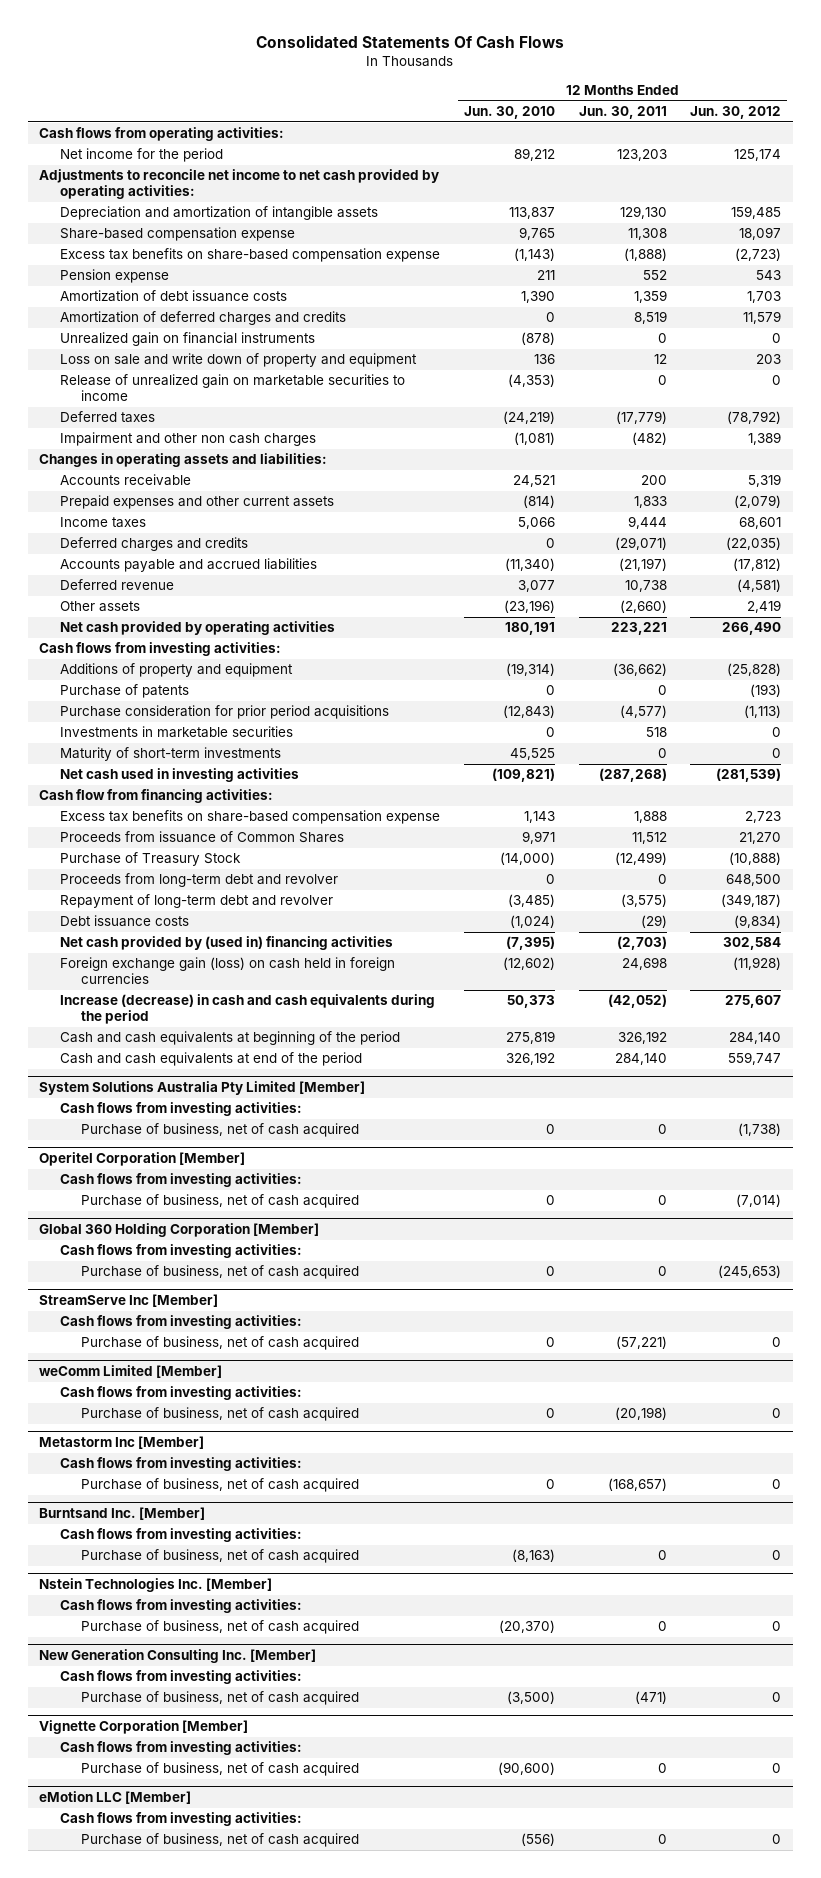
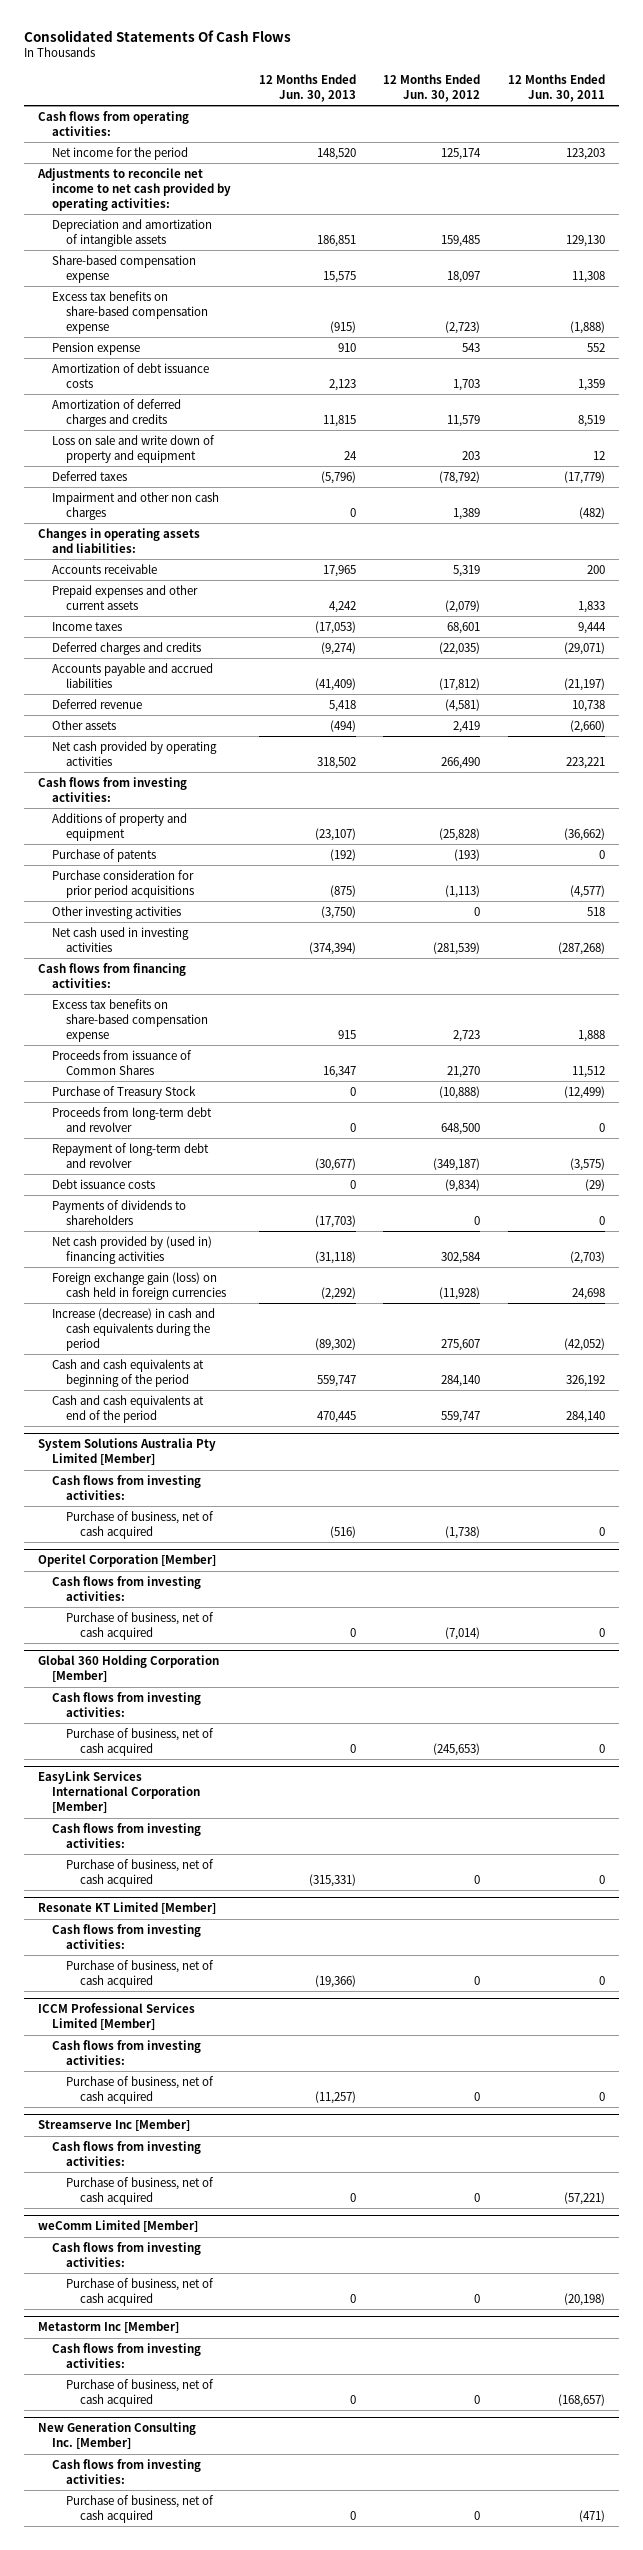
- | 12 Months Ended Jun. 30, 2010 | 12 Months Ended Jun. 30, 2011 | 12 Months Ended Jun. 30, 2012
+ | 12 Months Ended Jun. 30, 2013 | 12 Months Ended Jun. 30, 2012 | 12 Months Ended Jun. 30, 2011
- Unrealized gain on financial instruments | (878) | 0 | 0
- Release of unrealized gain on marketable securities to income | (4,353) | 0 | 0
- Investments in marketable securities | 0 | 518 | 0
- Maturity of short-term investments | 45,525 | 0 | 0
+ Other investing activities | (3,750) | 0 | 518
- Cash flow from financing activities:
+ Cash flows from financing activities:
+ Payments of dividends to shareholders | (17,703) | 0 | 0
- StreamServe Inc [Member]
+ EasyLink Services International Corporation [Member]
+ Purchase of business, net of cash acquired | (315,331) | 0 | 0
+ Resonate KT Limited [Member]
+ Cash flows from investing activities:
+ Purchase of business, net of cash acquired | (19,366) | 0 | 0
+ ICCM Professional Services Limited [Member]
+ Cash flows from investing activities:
+ Purchase of business, net of cash acquired | (11,257) | 0 | 0
+ Streamserve Inc [Member]
+ Cash flows from investing activities:
- Burntsand Inc. [Member]
- Cash flows from investing activities:
- Purchase of business, net of cash acquired | (8,163) | 0 | 0
- Nstein Technologies Inc. [Member]
- Cash flows from investing activities:
- Purchase of business, net of cash acquired | (20,370) | 0 | 0
- Vignette Corporation [Member]
- Cash flows from investing activities:
- Purchase of business, net of cash acquired | (90,600) | 0 | 0
- eMotion LLC [Member]
- Cash flows from investing activities:
- Purchase of business, net of cash acquired | (556) | 0 | 0

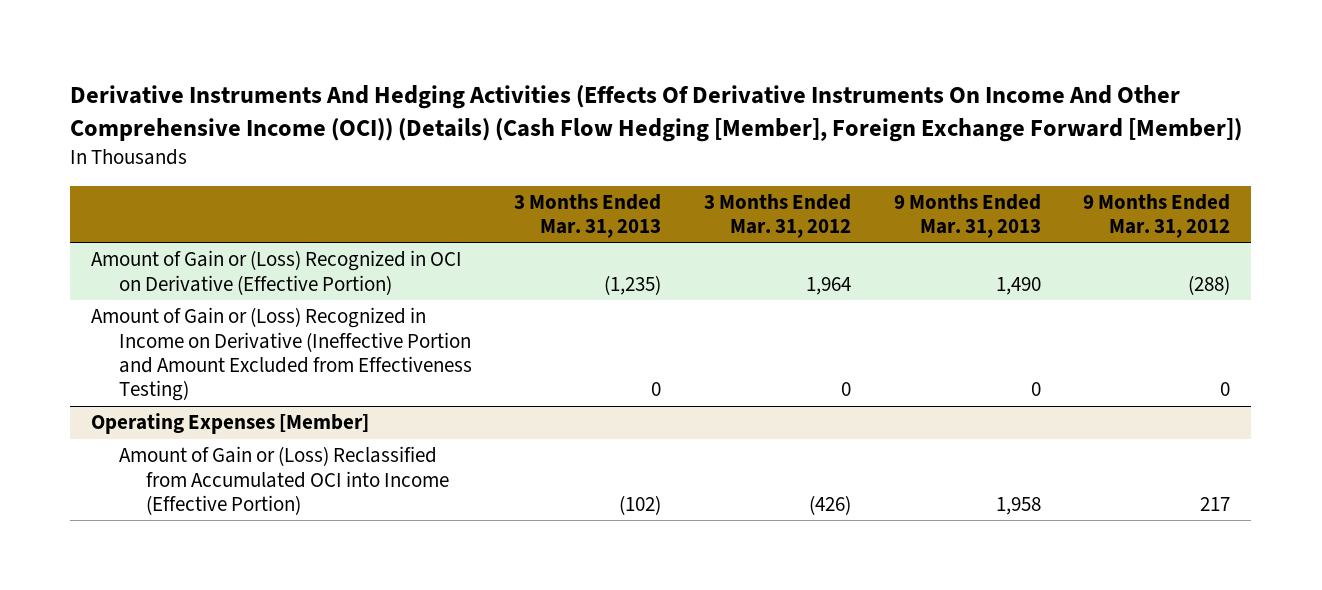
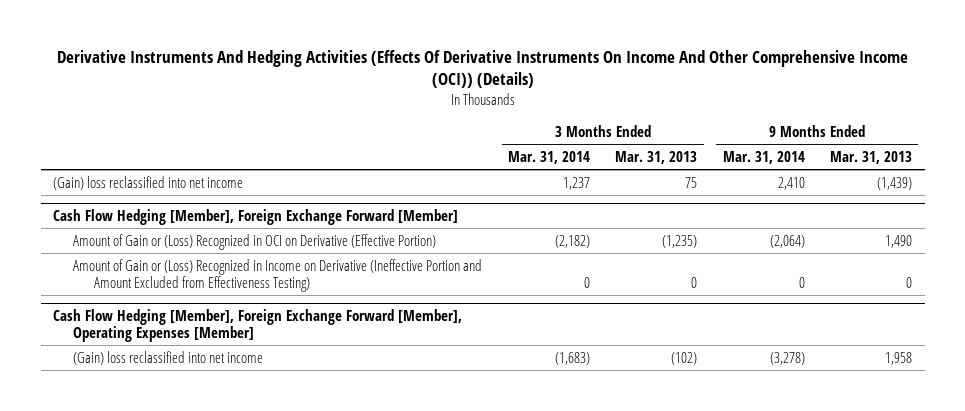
- Derivative Instruments And Hedging Activities (Effects Of Derivative Instruments On Income And Other Comprehensive Income (OCI)) (Details) (Cash Flow Hedging [Member], Foreign Exchange Forward [Member])
+ Derivative Instruments And Hedging Activities (Effects Of Derivative Instruments On Income And Other Comprehensive Income (OCI)) (Details)
- | 3 Months Ended Mar. 31, 2013 | 3 Months Ended Mar. 31, 2012 | 9 Months Ended Mar. 31, 2013 | 9 Months Ended Mar. 31, 2012
+ | 3 Months Ended Mar. 31, 2014 | 3 Months Ended Mar. 31, 2013 | 9 Months Ended Mar. 31, 2014 | 9 Months Ended Mar. 31, 2013
+ (Gain) loss reclassified into net income | 1,237 | 75 | 2,410 | (1,439)
+ Cash Flow Hedging [Member], Foreign Exchange Forward [Member]
- Operating Expenses [Member]
- Amount of Gain or (Loss) Reclassified from Accumulated OCI into Income (Effective Portion) | (102) | (426) | 1,958 | 217
+ Cash Flow Hedging [Member], Foreign Exchange Forward [Member], Operating Expenses [Member]
+ (Gain) loss reclassified into net income | (1,683) | (102) | (3,278) | 1,958

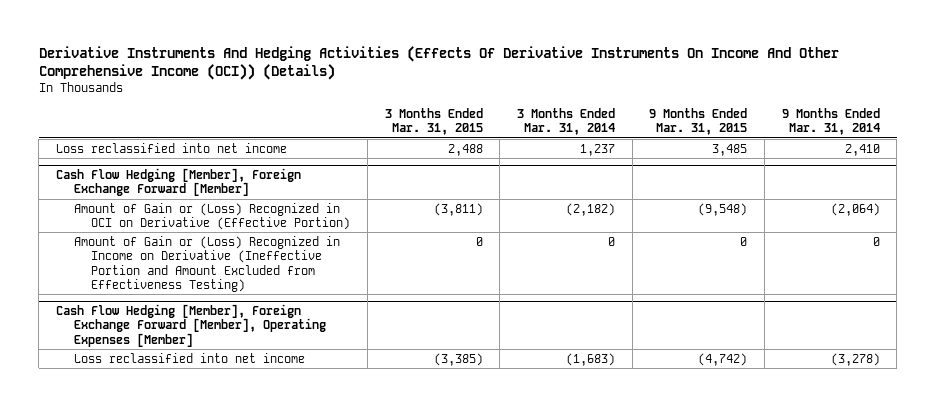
- | 3 Months Ended Mar. 31, 2014 | 3 Months Ended Mar. 31, 2013 | 9 Months Ended Mar. 31, 2014 | 9 Months Ended Mar. 31, 2013
+ | 3 Months Ended Mar. 31, 2015 | 3 Months Ended Mar. 31, 2014 | 9 Months Ended Mar. 31, 2015 | 9 Months Ended Mar. 31, 2014
- (Gain) loss reclassified into net income | 1,237 | 75 | 2,410 | (1,439)
+ Loss reclassified into net income | 2,488 | 1,237 | 3,485 | 2,410
@ Cash Flow Hedging [Member], Foreign Exchange Forward [Member], Operating Expenses [Member]
- (Gain) loss reclassified into net income | (1,683) | (102) | (3,278) | 1,958
+ Loss reclassified into net income | (3,385) | (1,683) | (4,742) | (3,278)

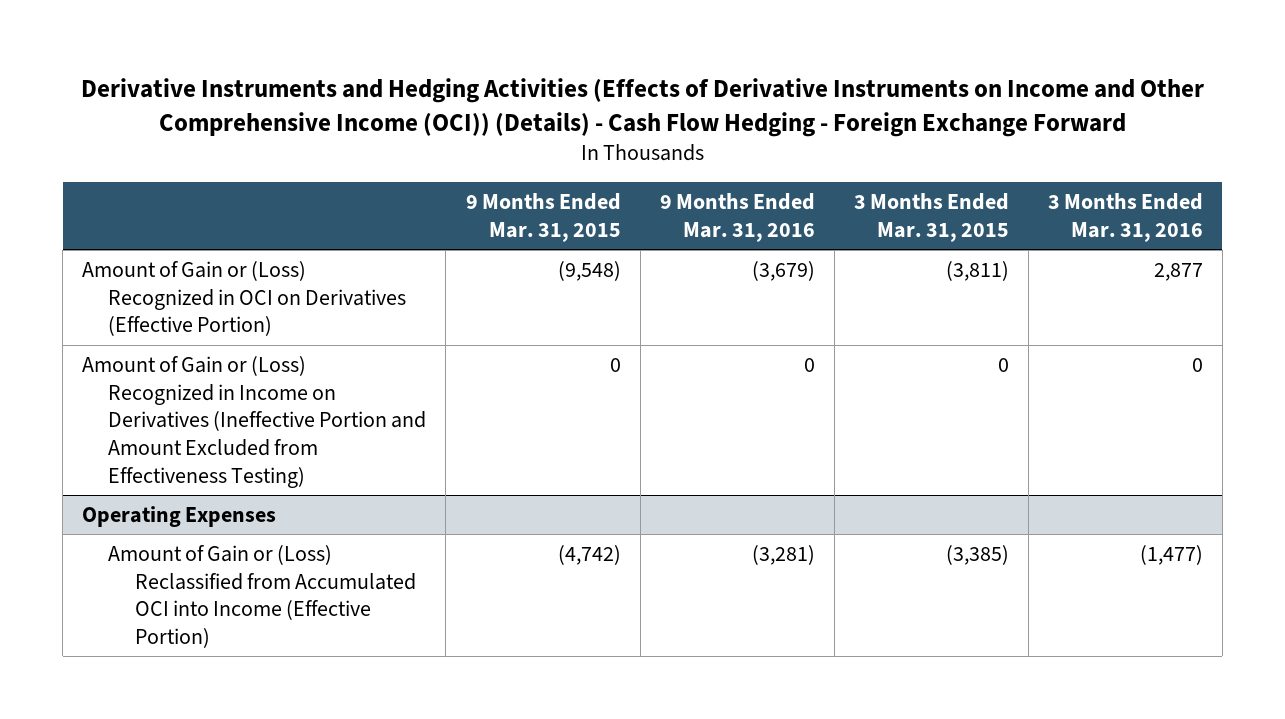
- Derivative Instruments And Hedging Activities (Effects Of Derivative Instruments On Income And Other Comprehensive Income (OCI)) (Details)
+ Derivative Instruments and Hedging Activities (Effects of Derivative Instruments on Income and Other Comprehensive Income (OCI)) (Details) - Cash Flow Hedging - Foreign Exchange Forward
- | 3 Months Ended Mar. 31, 2015 | 3 Months Ended Mar. 31, 2014 | 9 Months Ended Mar. 31, 2015 | 9 Months Ended Mar. 31, 2014
+ | 9 Months Ended Mar. 31, 2015 | 9 Months Ended Mar. 31, 2016 | 3 Months Ended Mar. 31, 2015 | 3 Months Ended Mar. 31, 2016
- Loss reclassified into net income | 2,488 | 1,237 | 3,485 | 2,410
- Cash Flow Hedging [Member], Foreign Exchange Forward [Member]
- Amount of Gain or (Loss) Recognized in OCI on Derivative (Effective Portion) | (3,811) | (2,182) | (9,548) | (2,064)
- Amount of Gain or (Loss) Recognized in Income on Derivative (Ineffective Portion and Amount Excluded from Effectiveness Testing) | 0 | 0 | 0 | 0
- Cash Flow Hedging [Member], Foreign Exchange Forward [Member], Operating Expenses [Member]
- Loss reclassified into net income | (3,385) | (1,683) | (4,742) | (3,278)
+ Amount of Gain or (Loss) Recognized in OCI on Derivatives (Effective Portion) | (9,548) | (3,679) | (3,811) | 2,877
+ Amount of Gain or (Loss) Recognized in Income on Derivatives (Ineffective Portion and Amount Excluded from Effectiveness Testing) | 0 | 0 | 0 | 0
+ Operating Expenses
+ Amount of Gain or (Loss) Reclassified from Accumulated OCI into Income (Effective Portion) | (4,742) | (3,281) | (3,385) | (1,477)

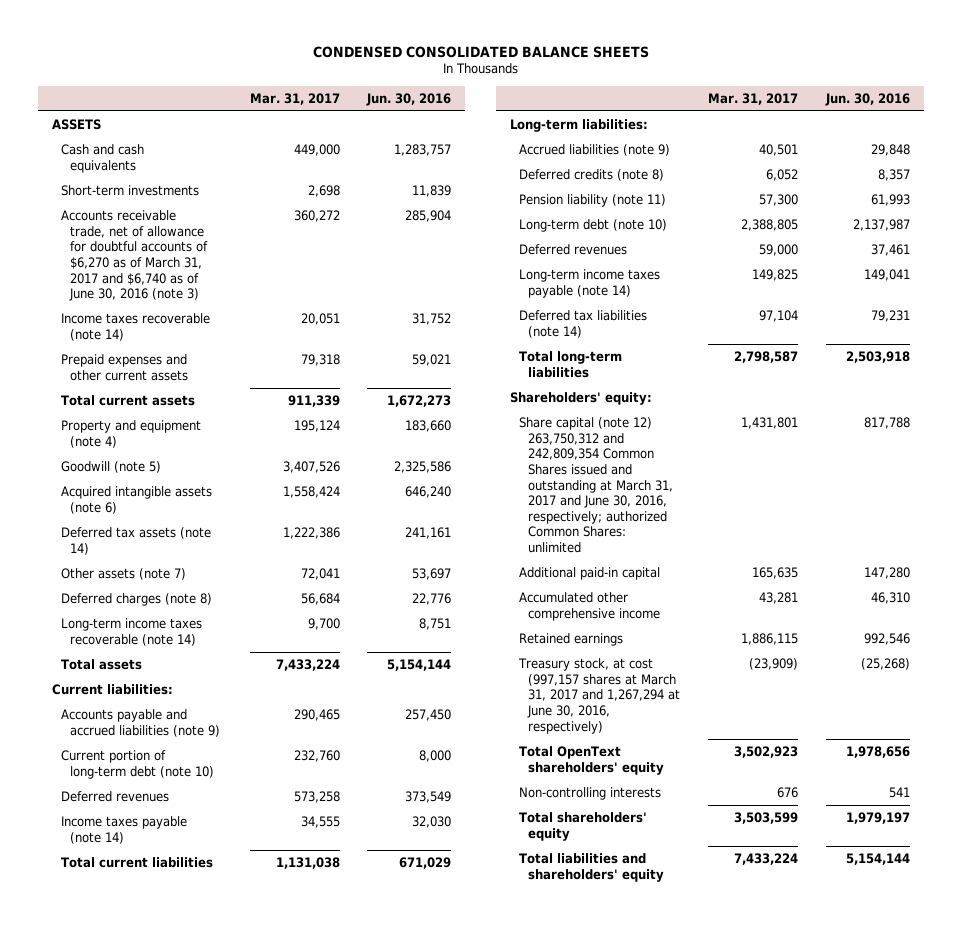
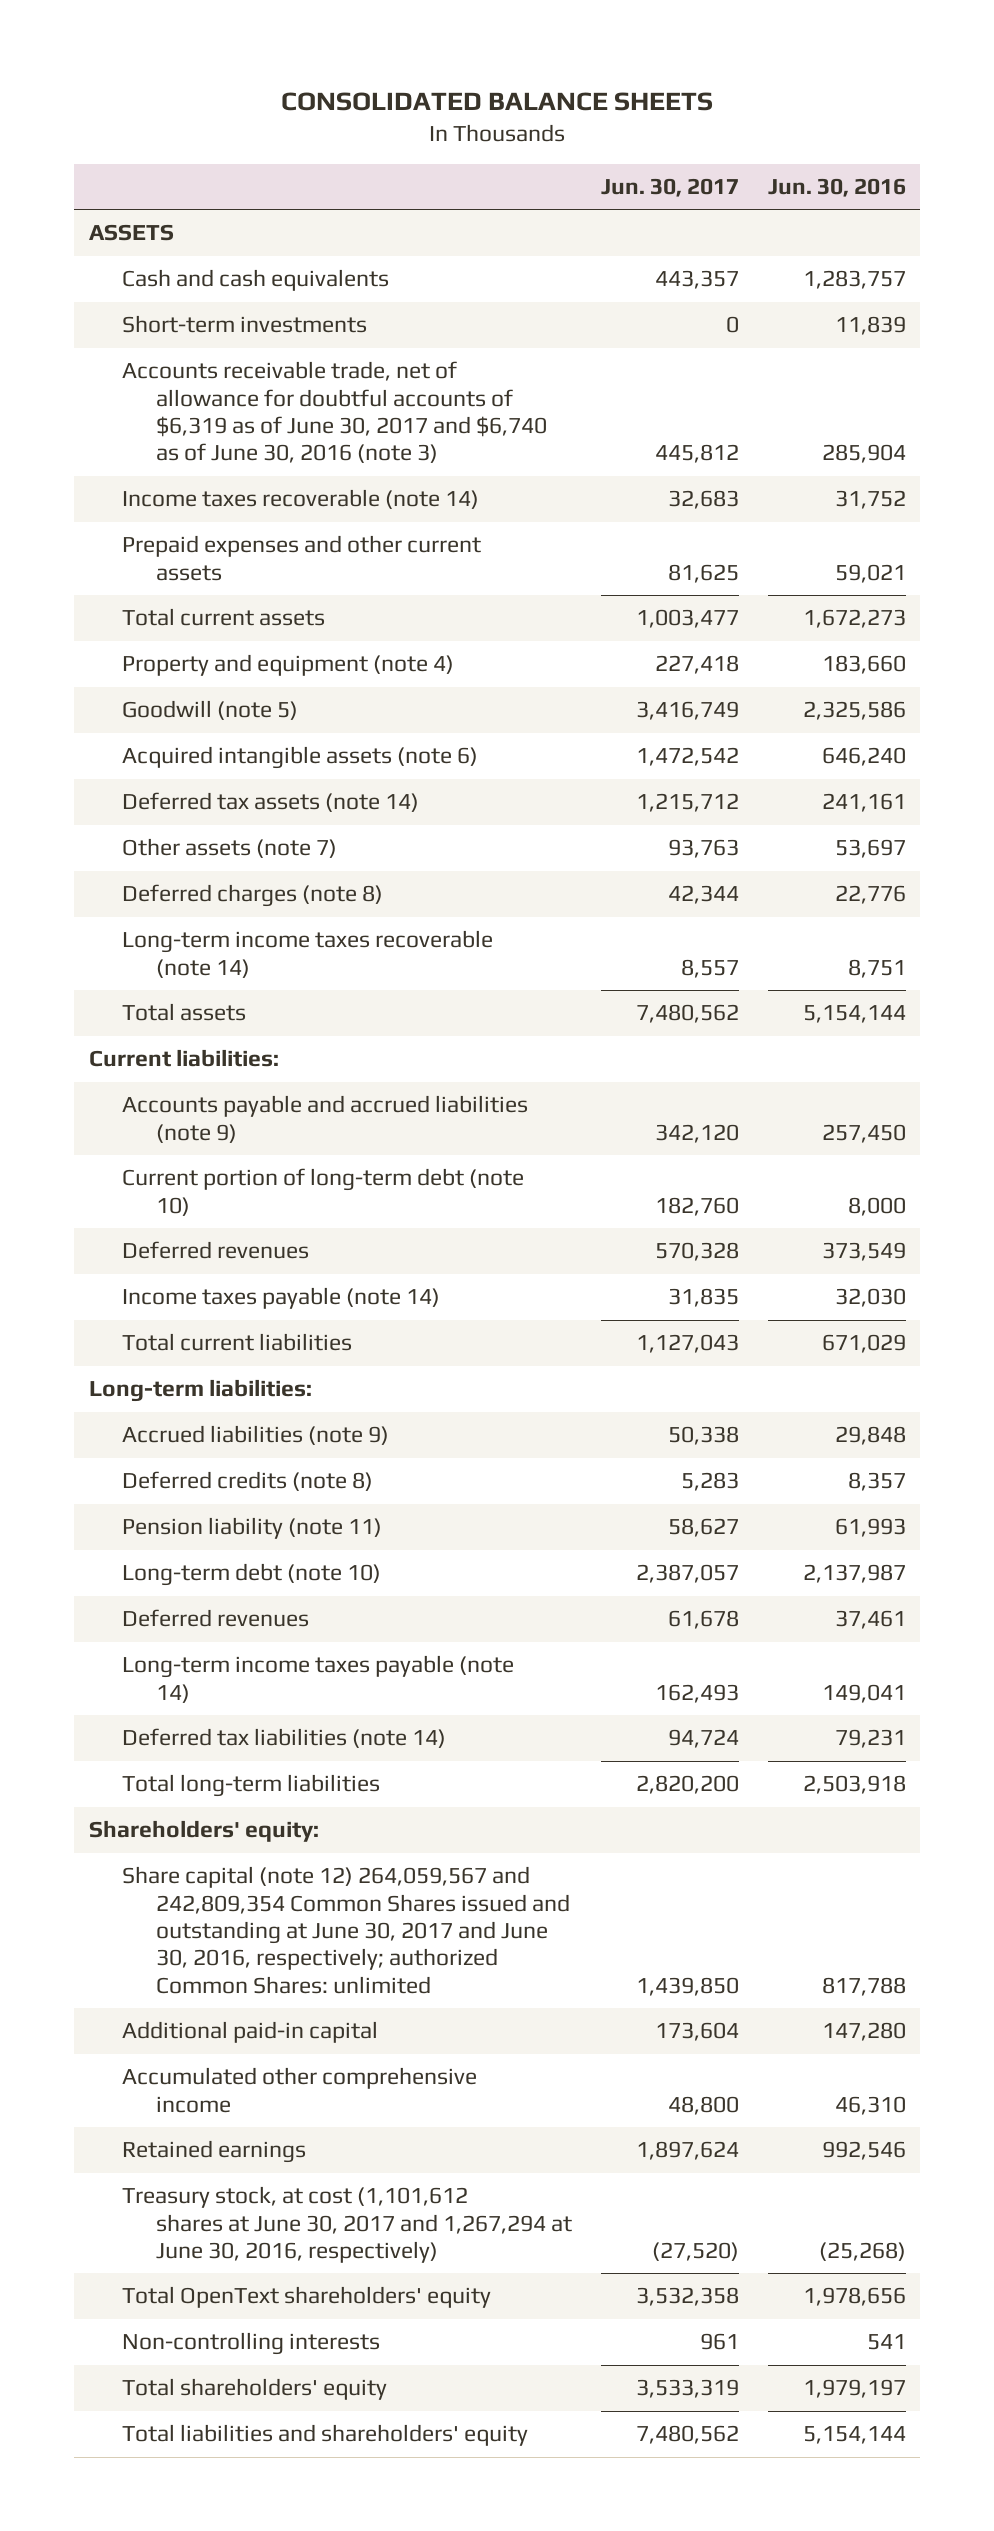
- CONDENSED CONSOLIDATED BALANCE SHEETS
+ CONSOLIDATED BALANCE SHEETS
- | Mar. 31, 2017 | Jun. 30, 2016
+ | Jun. 30, 2017 | Jun. 30, 2016
- Accounts receivable trade, net of allowance for doubtful accounts of $6,270 as of March 31, 2017 and $6,740 as of June 30, 2016 (note 3) | 360,272 | 285,904
+ Accounts receivable trade, net of allowance for doubtful accounts of $6,319 as of June 30, 2017 and $6,740 as of June 30, 2016 (note 3) | 445,812 | 285,904
- Share capital (note 12) 263,750,312 and 242,809,354 Common Shares issued and outstanding at March 31, 2017 and June 30, 2016, respectively; authorized Common Shares: unlimited | 1,431,801 | 817,788
+ Share capital (note 12) 264,059,567 and 242,809,354 Common Shares issued and outstanding at June 30, 2017 and June 30, 2016, respectively; authorized Common Shares: unlimited | 1,439,850 | 817,788
- Treasury stock, at cost (997,157 shares at March 31, 2017 and 1,267,294 at June 30, 2016, respectively) | (23,909) | (25,268)
+ Treasury stock, at cost (1,101,612 shares at June 30, 2017 and 1,267,294 at June 30, 2016, respectively) | (27,520) | (25,268)

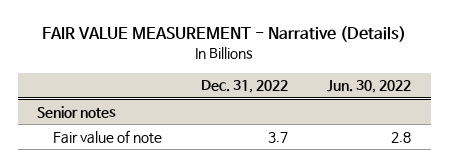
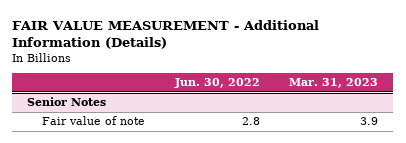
- FAIR VALUE MEASUREMENT - Narrative (Details)
+ FAIR VALUE MEASUREMENT - Additional Information (Details)
- | Dec. 31, 2022 | Jun. 30, 2022
+ | Jun. 30, 2022 | Mar. 31, 2023
- Senior notes
+ Senior Notes

